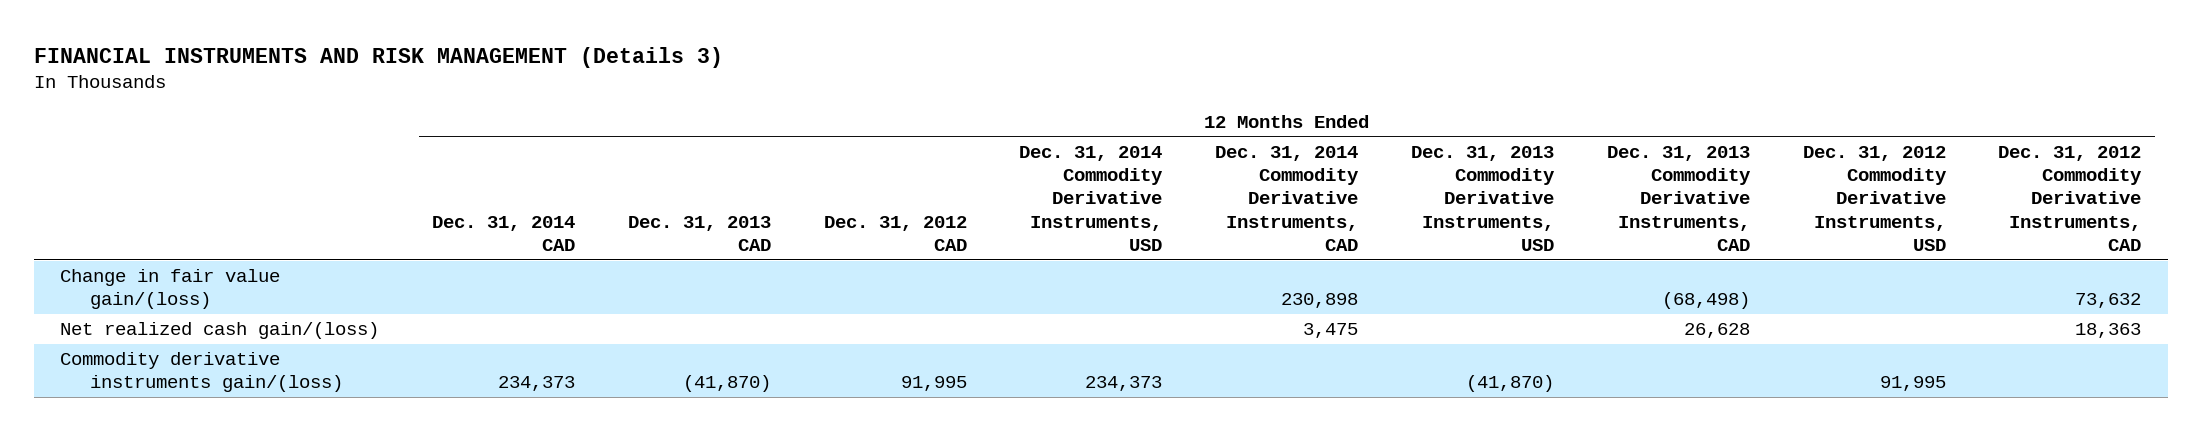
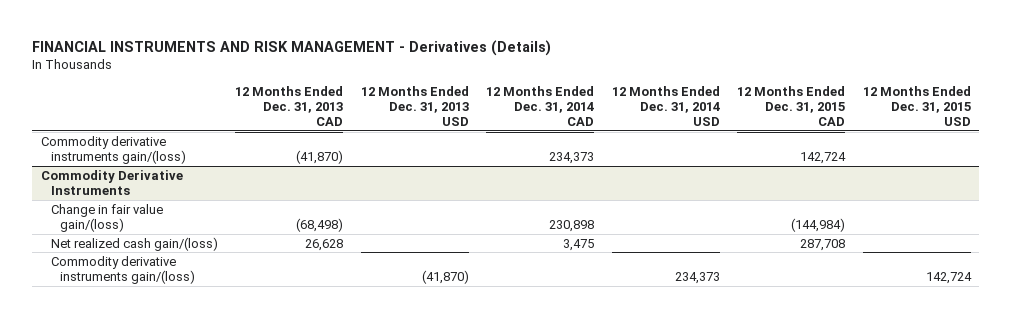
- FINANCIAL INSTRUMENTS AND RISK MANAGEMENT (Details 3)
+ FINANCIAL INSTRUMENTS AND RISK MANAGEMENT - Derivatives (Details)
- | 12 Months Ended Dec. 31, 2014 CAD | 12 Months Ended Dec. 31, 2013 CAD | 12 Months Ended Dec. 31, 2012 CAD | 12 Months Ended Dec. 31, 2014 Commodity Derivative Instruments, USD | 12 Months Ended Dec. 31, 2014 Commodity Derivative Instruments, CAD | 12 Months Ended Dec. 31, 2013 Commodity Derivative Instruments, USD | 12 Months Ended Dec. 31, 2013 Commodity Derivative Instruments, CAD | 12 Months Ended Dec. 31, 2012 Commodity Derivative Instruments, USD | 12 Months Ended Dec. 31, 2012 Commodity Derivative Instruments, CAD
+ | 12 Months Ended Dec. 31, 2013 CAD | 12 Months Ended Dec. 31, 2013 USD | 12 Months Ended Dec. 31, 2014 CAD | 12 Months Ended Dec. 31, 2014 USD | 12 Months Ended Dec. 31, 2015 CAD | 12 Months Ended Dec. 31, 2015 USD
- Change in fair value gain/(loss) | | | | | 230,898 | | (68,498) | | 73,632
- Net realized cash gain/(loss) | | | | | 3,475 | | 26,628 | | 18,363
+ Commodity Derivative Instruments
+ Change in fair value gain/(loss) | (68,498) | | 230,898 | | (144,984) |
+ Net realized cash gain/(loss) | 26,628 | | 3,475 | | 287,708 |
+ Commodity derivative instruments gain/(loss) | | (41,870) | | 234,373 | | 142,724

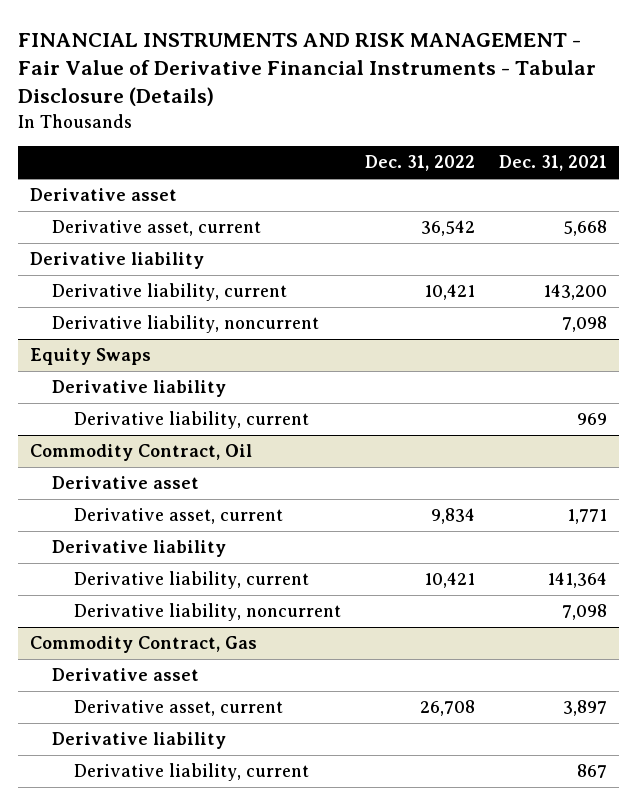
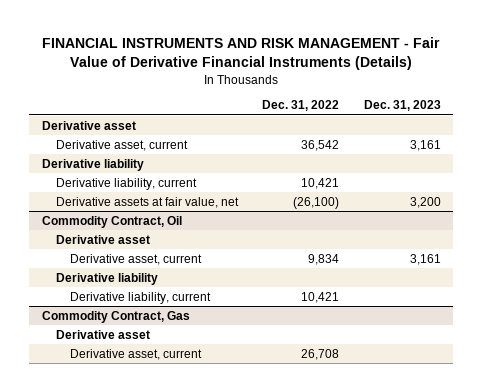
- FINANCIAL INSTRUMENTS AND RISK MANAGEMENT - Fair Value of Derivative Financial Instruments - Tabular Disclosure (Details)
+ FINANCIAL INSTRUMENTS AND RISK MANAGEMENT - Fair Value of Derivative Financial Instruments (Details)
- | Dec. 31, 2022 | Dec. 31, 2021
+ | Dec. 31, 2022 | Dec. 31, 2023
- Derivative liability, noncurrent | | 7,098
- Equity Swaps
- Derivative liability
- Derivative liability, current | | 969
+ Derivative assets at fair value, net | (26,100) | 3,200
@ Commodity Contract, Oil
- Derivative liability, noncurrent | | 7,098
@ Commodity Contract, Gas
- Derivative liability
- Derivative liability, current | | 867

